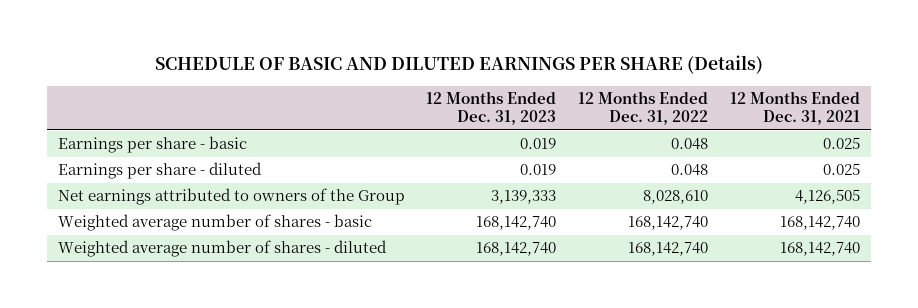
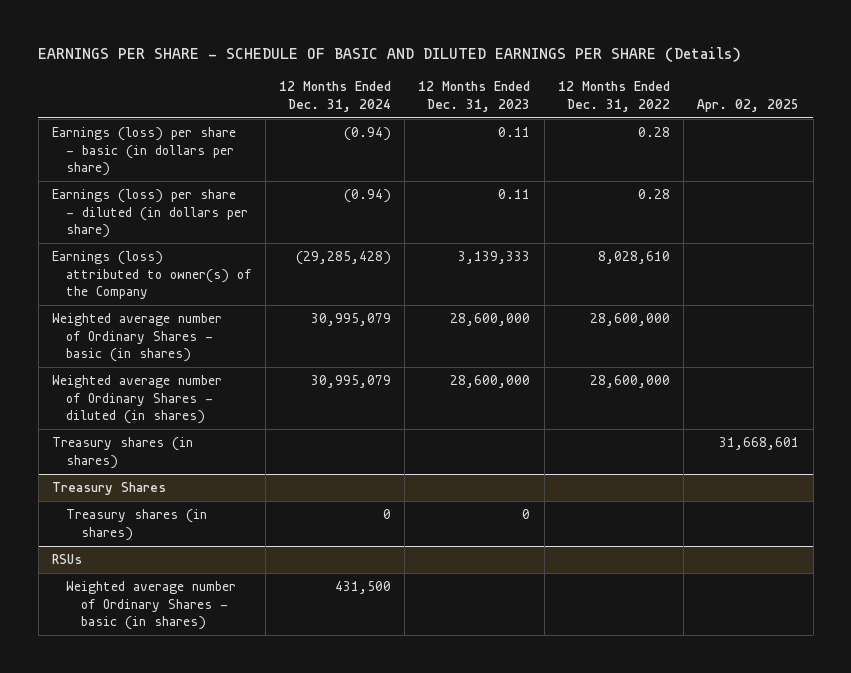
- SCHEDULE OF BASIC AND DILUTED EARNINGS PER SHARE (Details)
+ EARNINGS PER SHARE - SCHEDULE OF BASIC AND DILUTED EARNINGS PER SHARE (Details)
- | 12 Months Ended Dec. 31, 2023 | 12 Months Ended Dec. 31, 2022 | 12 Months Ended Dec. 31, 2021
+ | 12 Months Ended Dec. 31, 2024 | 12 Months Ended Dec. 31, 2023 | 12 Months Ended Dec. 31, 2022 | Apr. 02, 2025
- Earnings per share - basic | 0.019 | 0.048 | 0.025
- Earnings per share - diluted | 0.019 | 0.048 | 0.025
- Net earnings attributed to owners of the Group | 3,139,333 | 8,028,610 | 4,126,505
- Weighted average number of shares - basic | 168,142,740 | 168,142,740 | 168,142,740
- Weighted average number of shares - diluted | 168,142,740 | 168,142,740 | 168,142,740
+ Earnings (loss) per share - basic (in dollars per share) | (0.94) | 0.11 | 0.28 |
+ Earnings (loss) per share - diluted (in dollars per share) | (0.94) | 0.11 | 0.28 |
+ Earnings (loss) attributed to owner(s) of the Company | (29,285,428) | 3,139,333 | 8,028,610 |
+ Weighted average number of Ordinary Shares - basic (in shares) | 30,995,079 | 28,600,000 | 28,600,000 |
+ Weighted average number of Ordinary Shares - diluted (in shares) | 30,995,079 | 28,600,000 | 28,600,000 |
+ Treasury shares (in shares) | | | | 31,668,601
+ Treasury Shares
+ Treasury shares (in shares) | 0 | 0 | |
+ RSUs
+ Weighted average number of Ordinary Shares - basic (in shares) | 431,500 | | |

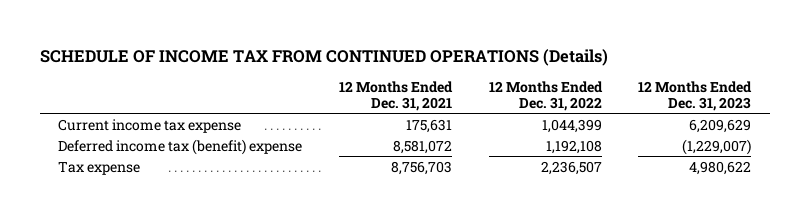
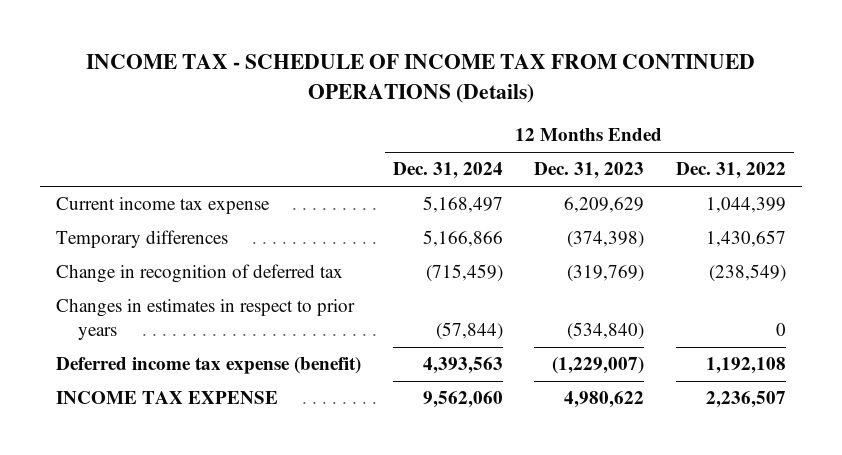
- SCHEDULE OF INCOME TAX FROM CONTINUED OPERATIONS (Details)
+ INCOME TAX - SCHEDULE OF INCOME TAX FROM CONTINUED OPERATIONS (Details)
- | 12 Months Ended Dec. 31, 2021 | 12 Months Ended Dec. 31, 2022 | 12 Months Ended Dec. 31, 2023
+ | 12 Months Ended Dec. 31, 2024 | 12 Months Ended Dec. 31, 2023 | 12 Months Ended Dec. 31, 2022
- Deferred income tax (benefit) expense | 8,581,072 | 1,192,108 | (1,229,007)
- Tax expense | 8,756,703 | 2,236,507 | 4,980,622
+ Temporary differences | 5,166,866 | (374,398) | 1,430,657
+ Change in recognition of deferred tax | (715,459) | (319,769) | (238,549)
+ Changes in estimates in respect to prior years | (57,844) | (534,840) | 0
+ Deferred income tax expense (benefit) | 4,393,563 | (1,229,007) | 1,192,108
+ INCOME TAX EXPENSE | 9,562,060 | 4,980,622 | 2,236,507

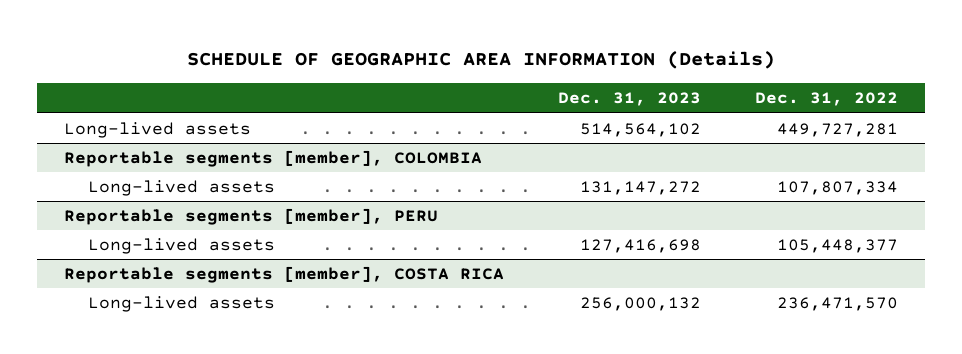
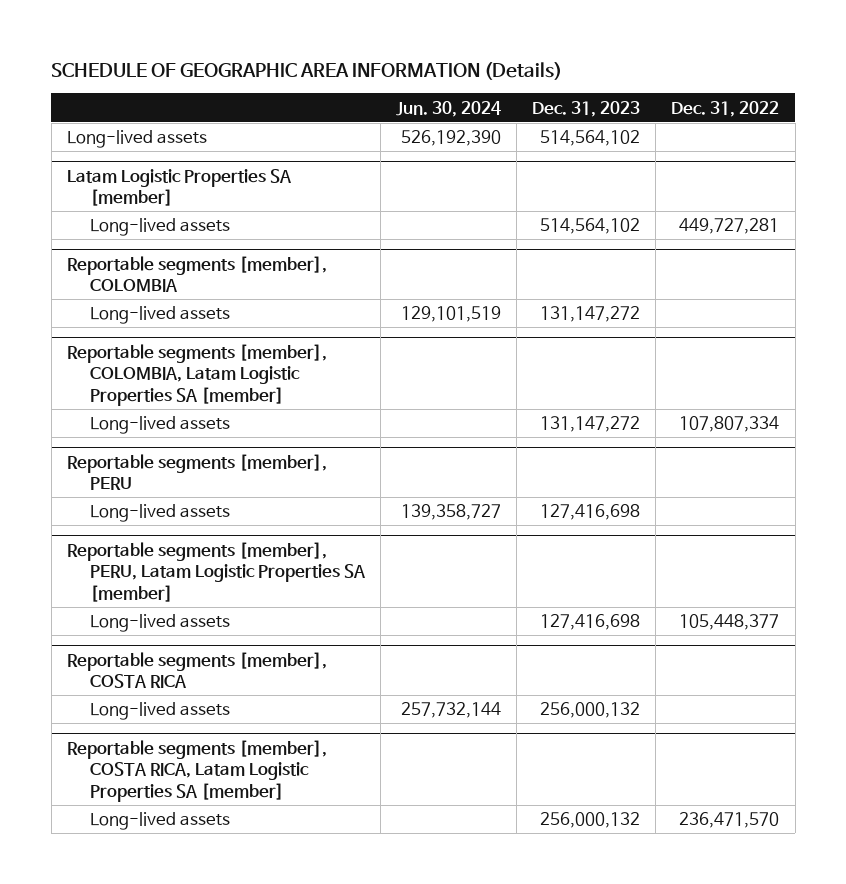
- | Dec. 31, 2023 | Dec. 31, 2022
+ | Jun. 30, 2024 | Dec. 31, 2023 | Dec. 31, 2022
+ Long-lived assets | 526,192,390 | 514,564,102 |
+ Latam Logistic Properties SA [member]
@ Reportable segments [member], COLOMBIA
+ Long-lived assets | 129,101,519 | 131,147,272 |
+ Reportable segments [member], COLOMBIA, Latam Logistic Properties SA [member]
@ Reportable segments [member], PERU
+ Long-lived assets | 139,358,727 | 127,416,698 |
+ Reportable segments [member], PERU, Latam Logistic Properties SA [member]
@ Reportable segments [member], COSTA RICA
+ Long-lived assets | 257,732,144 | 256,000,132 |
+ Reportable segments [member], COSTA RICA, Latam Logistic Properties SA [member]

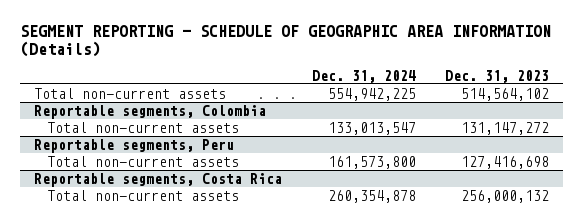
- SCHEDULE OF GEOGRAPHIC AREA INFORMATION (Details)
+ SEGMENT REPORTING - SCHEDULE OF GEOGRAPHIC AREA INFORMATION (Details)
- | Jun. 30, 2024 | Dec. 31, 2023 | Dec. 31, 2022
+ | Dec. 31, 2024 | Dec. 31, 2023
- Long-lived assets | 526,192,390 | 514,564,102 |
- Latam Logistic Properties SA [member]
- Long-lived assets | | 514,564,102 | 449,727,281
- Reportable segments [member], COLOMBIA
- Long-lived assets | 129,101,519 | 131,147,272 |
- Reportable segments [member], COLOMBIA, Latam Logistic Properties SA [member]
- Long-lived assets | | 131,147,272 | 107,807,334
- Reportable segments [member], PERU
- Long-lived assets | 139,358,727 | 127,416,698 |
- Reportable segments [member], PERU, Latam Logistic Properties SA [member]
- Long-lived assets | | 127,416,698 | 105,448,377
- Reportable segments [member], COSTA RICA
- Long-lived assets | 257,732,144 | 256,000,132 |
- Reportable segments [member], COSTA RICA, Latam Logistic Properties SA [member]
- Long-lived assets | | 256,000,132 | 236,471,570
+ Total non-current assets | 554,942,225 | 514,564,102
+ Reportable segments, Colombia
+ Total non-current assets | 133,013,547 | 131,147,272
+ Reportable segments, Peru
+ Total non-current assets | 161,573,800 | 127,416,698
+ Reportable segments, Costa Rica
+ Total non-current assets | 260,354,878 | 256,000,132

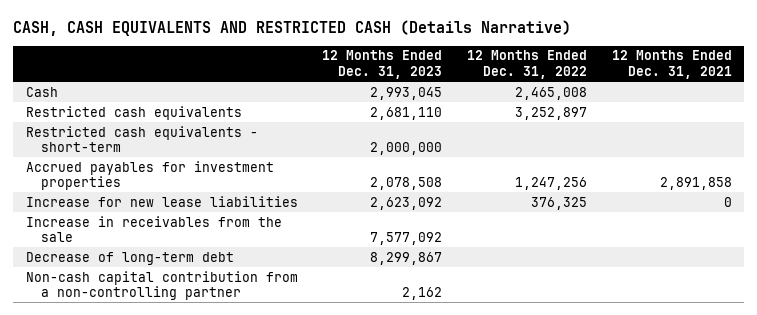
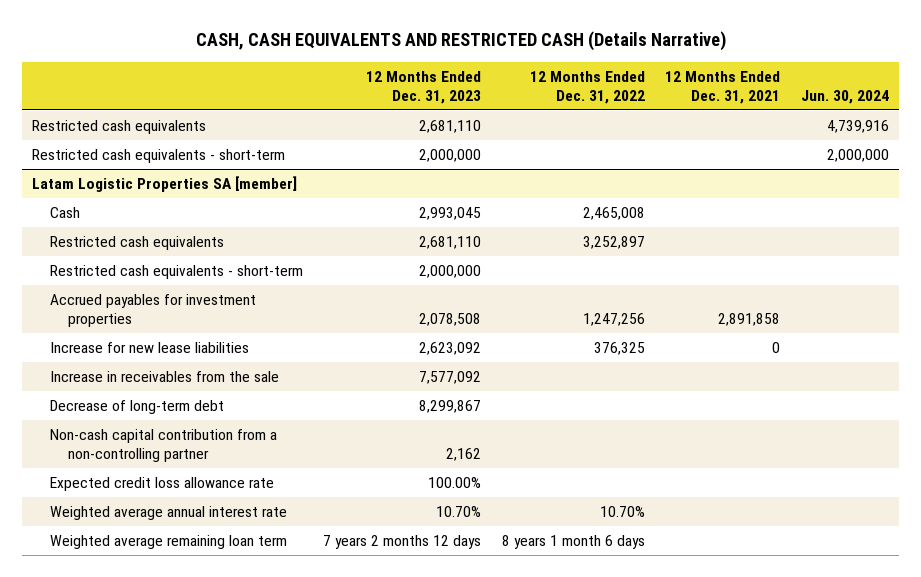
- | 12 Months Ended Dec. 31, 2023 | 12 Months Ended Dec. 31, 2022 | 12 Months Ended Dec. 31, 2021
+ | 12 Months Ended Dec. 31, 2023 | 12 Months Ended Dec. 31, 2022 | 12 Months Ended Dec. 31, 2021 | Jun. 30, 2024
+ Restricted cash equivalents | 2,681,110 | | | 4,739,916
+ Restricted cash equivalents - short-term | 2,000,000 | | | 2,000,000
+ Latam Logistic Properties SA [member]
+ Expected credit loss allowance rate | 100.00% | | |
+ Weighted average annual interest rate | 10.70% | 10.70% | |
+ Weighted average remaining loan term | 7 years 2 months 12 days | 8 years 1 month 6 days | |

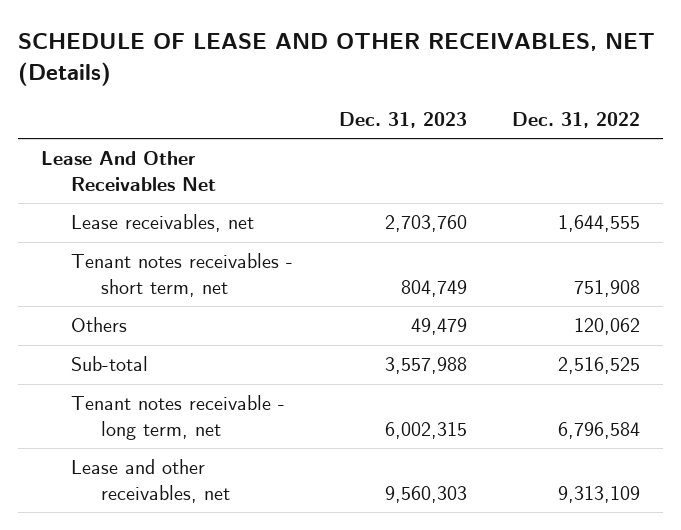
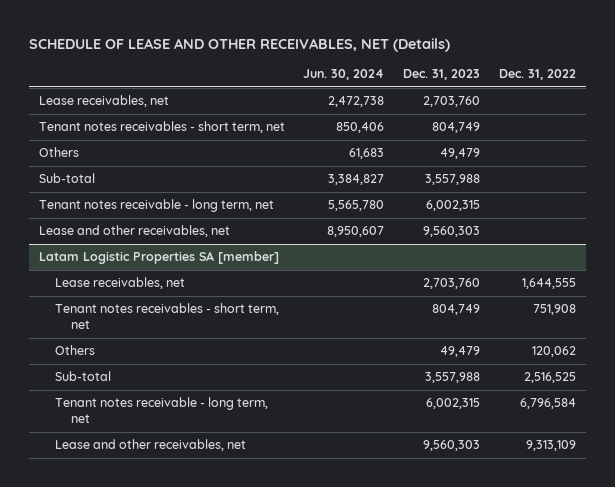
- | Dec. 31, 2023 | Dec. 31, 2022
+ | Jun. 30, 2024 | Dec. 31, 2023 | Dec. 31, 2022
- Lease And Other Receivables Net
+ Lease receivables, net | 2,472,738 | 2,703,760 |
+ Tenant notes receivables - short term, net | 850,406 | 804,749 |
+ Others | 61,683 | 49,479 |
+ Sub-total | 3,384,827 | 3,557,988 |
+ Tenant notes receivable - long term, net | 5,565,780 | 6,002,315 |
+ Lease and other receivables, net | 8,950,607 | 9,560,303 |
+ Latam Logistic Properties SA [member]

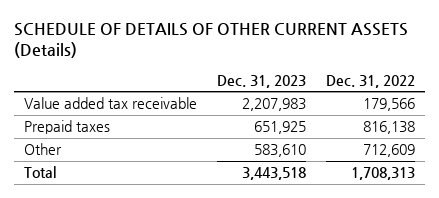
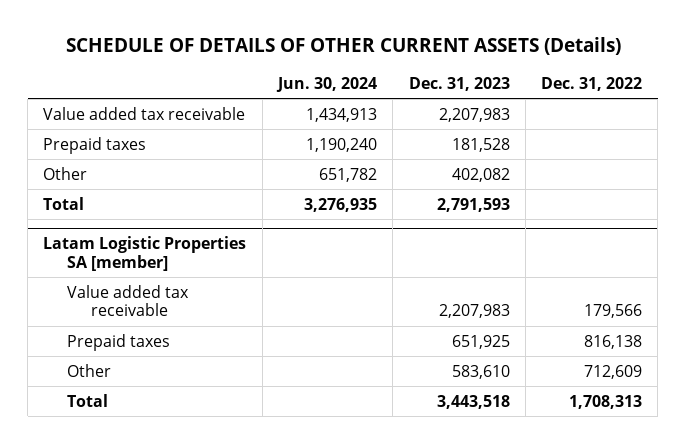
- | Dec. 31, 2023 | Dec. 31, 2022
+ | Jun. 30, 2024 | Dec. 31, 2023 | Dec. 31, 2022
+ Value added tax receivable | 1,434,913 | 2,207,983 |
+ Prepaid taxes | 1,190,240 | 181,528 |
+ Other | 651,782 | 402,082 |
+ Total | 3,276,935 | 2,791,593 |
+ Latam Logistic Properties SA [member]

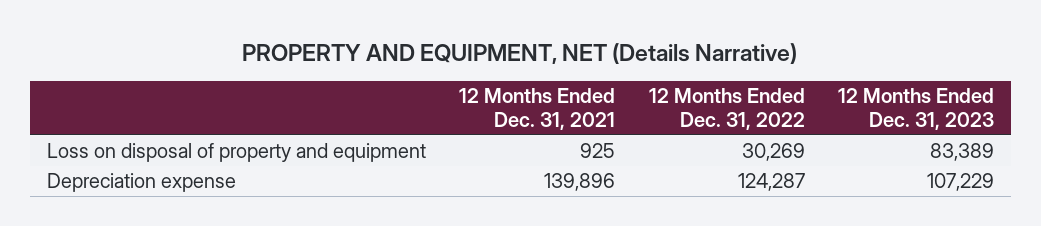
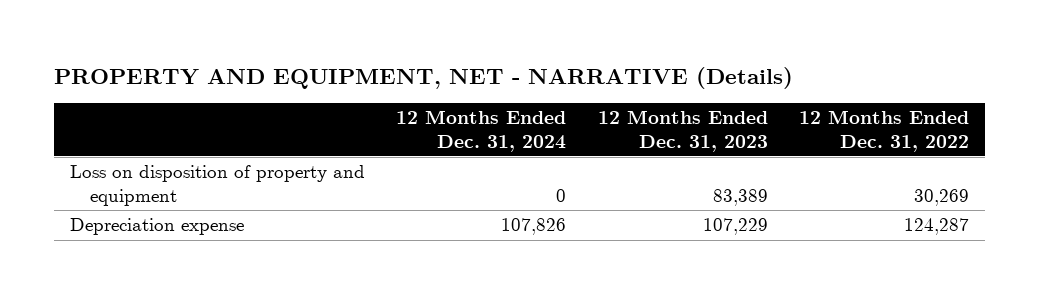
- PROPERTY AND EQUIPMENT, NET (Details Narrative)
+ PROPERTY AND EQUIPMENT, NET - NARRATIVE (Details)
- | 12 Months Ended Dec. 31, 2021 | 12 Months Ended Dec. 31, 2022 | 12 Months Ended Dec. 31, 2023
+ | 12 Months Ended Dec. 31, 2024 | 12 Months Ended Dec. 31, 2023 | 12 Months Ended Dec. 31, 2022
- Loss on disposal of property and equipment | 925 | 30,269 | 83,389
+ Loss on disposition of property and equipment | 0 | 83,389 | 30,269

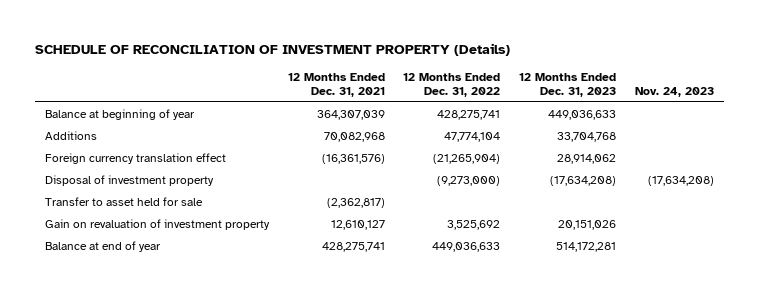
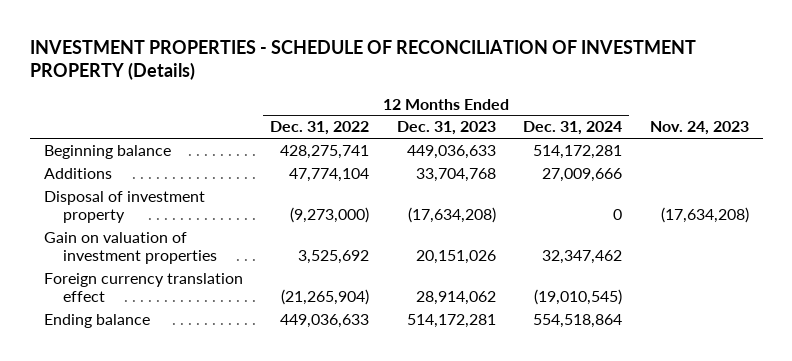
- SCHEDULE OF RECONCILIATION OF INVESTMENT PROPERTY (Details)
+ INVESTMENT PROPERTIES - SCHEDULE OF RECONCILIATION OF INVESTMENT PROPERTY (Details)
- | 12 Months Ended Dec. 31, 2021 | 12 Months Ended Dec. 31, 2022 | 12 Months Ended Dec. 31, 2023 | Nov. 24, 2023
+ | 12 Months Ended Dec. 31, 2022 | 12 Months Ended Dec. 31, 2023 | 12 Months Ended Dec. 31, 2024 | Nov. 24, 2023
- Balance at beginning of year | 364,307,039 | 428,275,741 | 449,036,633 |
+ Beginning balance | 428,275,741 | 449,036,633 | 514,172,281 |
- Transfer to asset held for sale | (2,362,817) | | |
- Gain on revaluation of investment property | 12,610,127 | 3,525,692 | 20,151,026 |
- Balance at end of year | 428,275,741 | 449,036,633 | 514,172,281 |
+ Gain on valuation of investment properties | 3,525,692 | 20,151,026 | 32,347,462 |
moved down: Foreign currency translation effect | (21,265,904) | 28,914,062 | (19,010,545) |
+ Ending balance | 449,036,633 | 514,172,281 | 554,518,864 |

